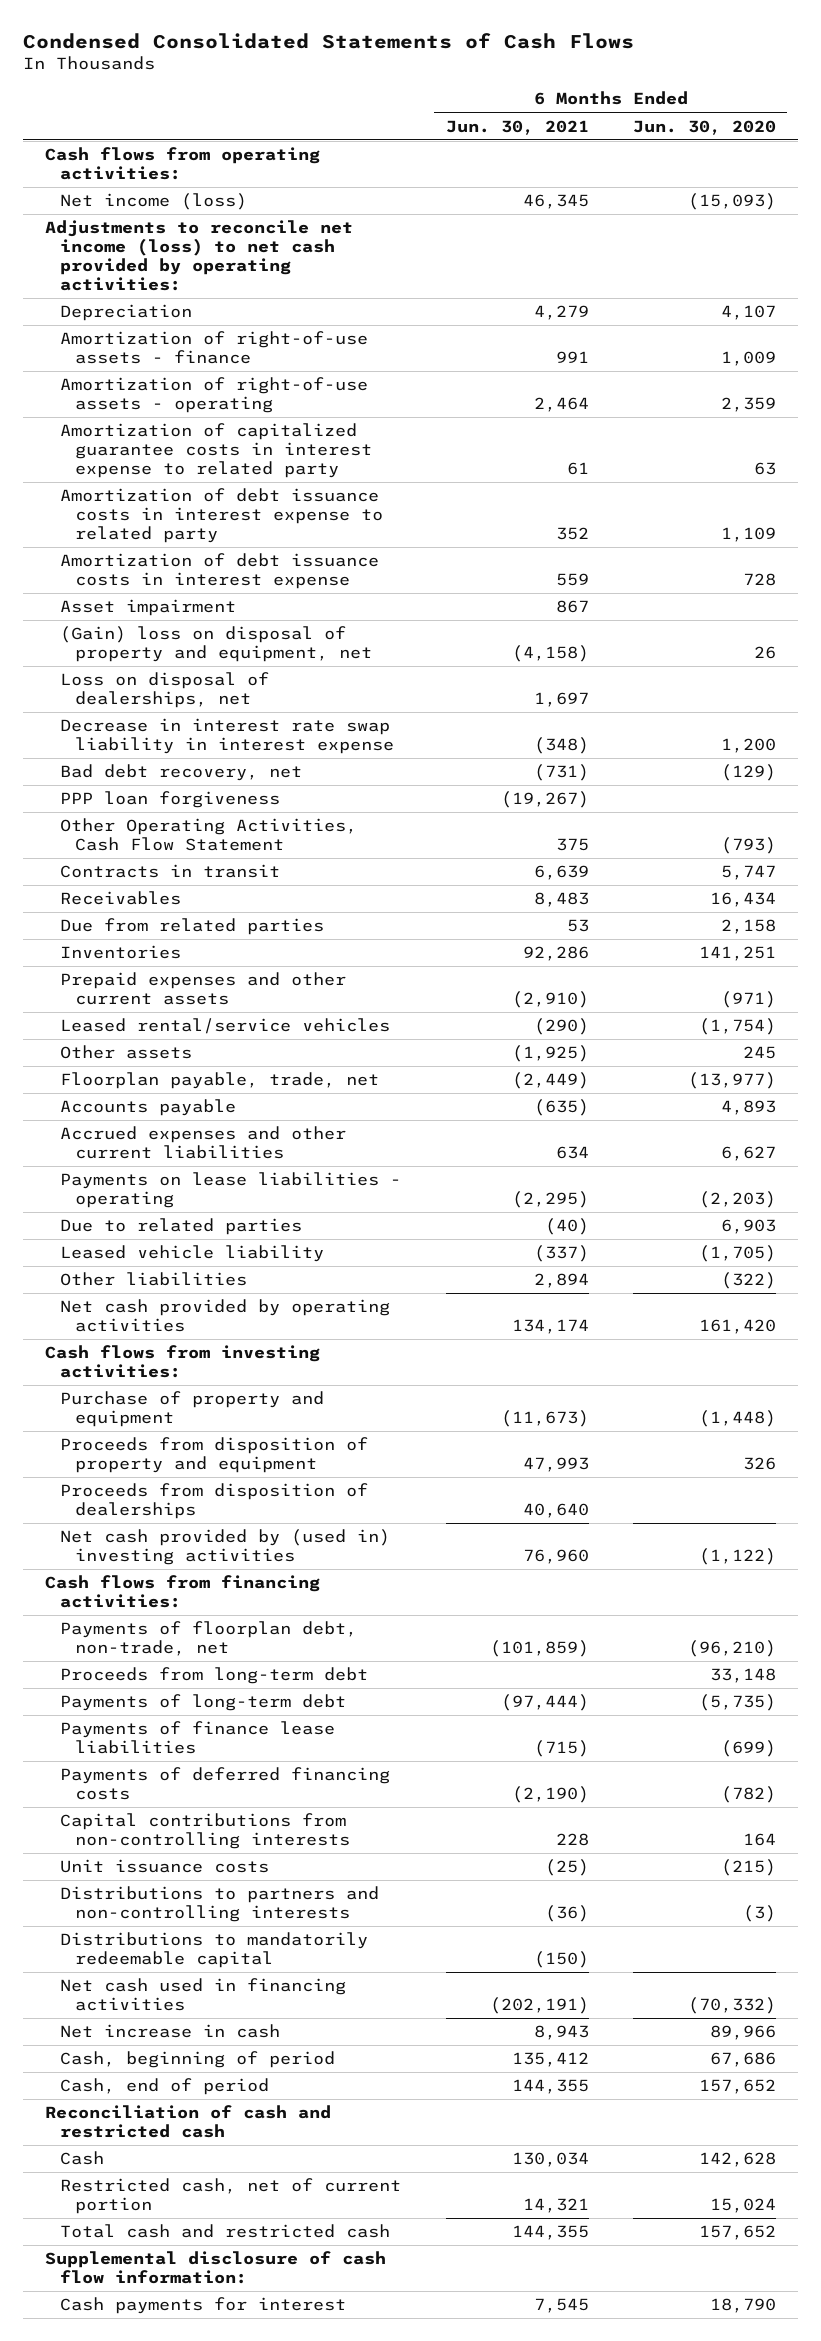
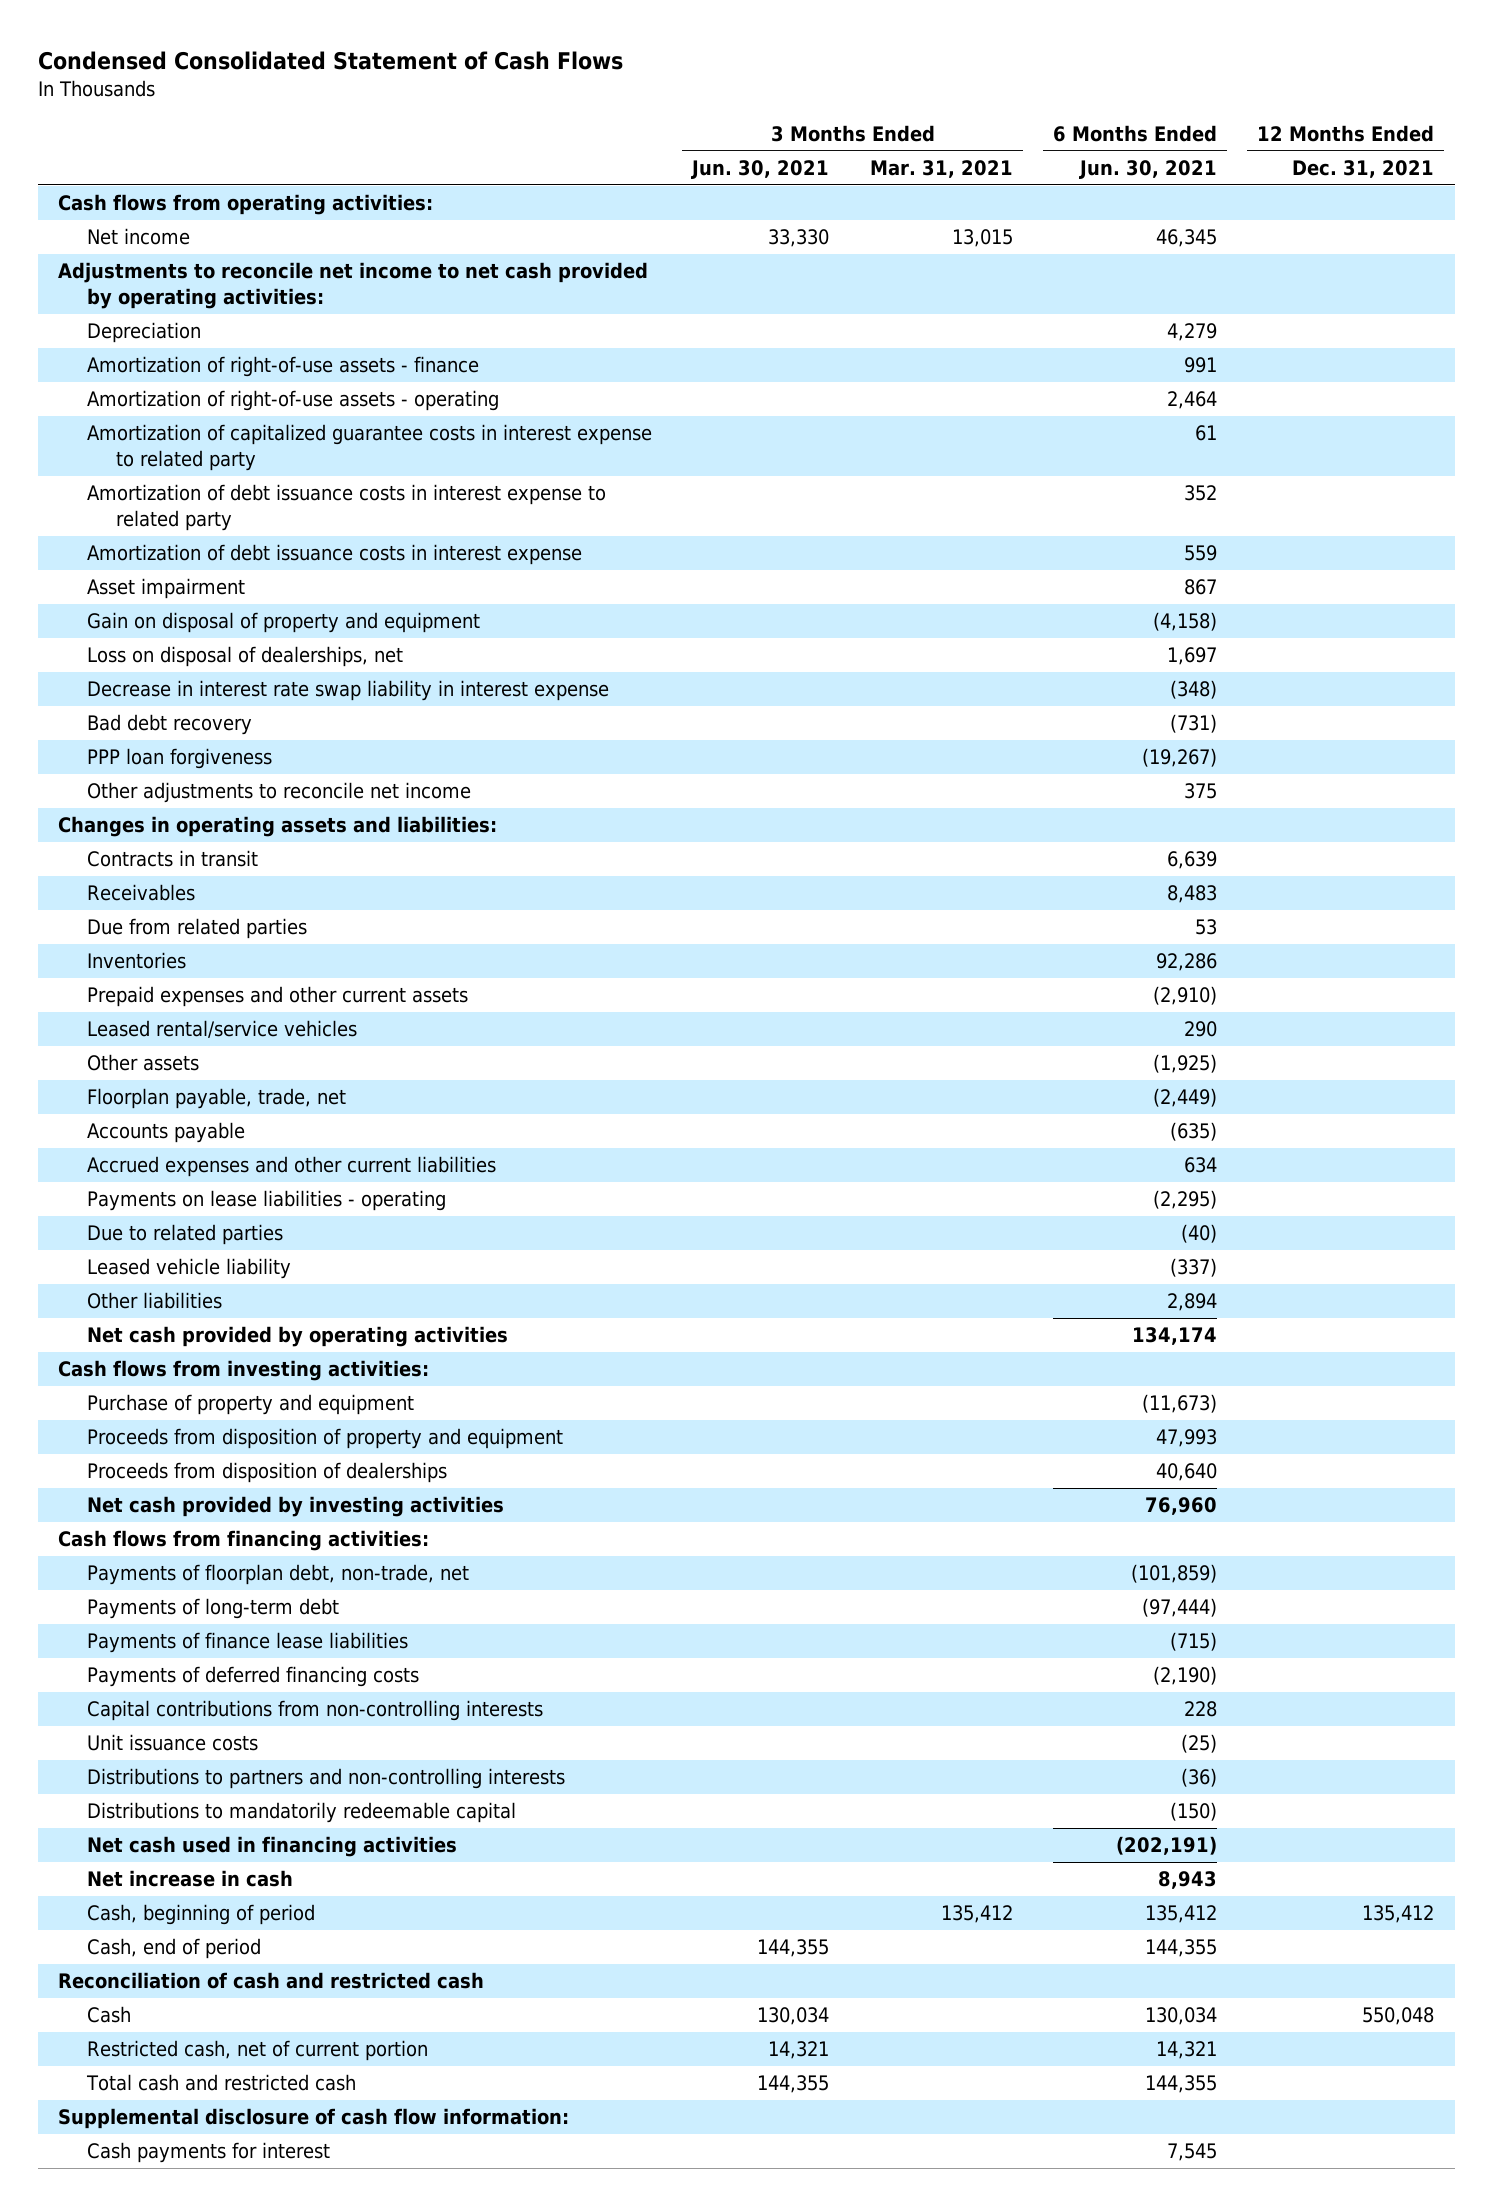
- Condensed Consolidated Statements of Cash Flows
+ Condensed Consolidated Statement of Cash Flows
- | 6 Months Ended Jun. 30, 2021 | 6 Months Ended Jun. 30, 2020
+ | 3 Months Ended Jun. 30, 2021 | 3 Months Ended Mar. 31, 2021 | 6 Months Ended Jun. 30, 2021 | 12 Months Ended Dec. 31, 2021
- Net income (loss) | 46,345 | (15,093)
- Adjustments to reconcile net income (loss) to net cash provided by operating activities:
+ Net income | 33,330 | 13,015 | 46,345 |
+ Adjustments to reconcile net income to net cash provided by operating activities:
- (Gain) loss on disposal of property and equipment, net | (4,158) | 26
+ Gain on disposal of property and equipment | | | (4,158) |
- Bad debt recovery, net | (731) | (129)
+ Bad debt recovery | | | (731) |
- Other Operating Activities, Cash Flow Statement | 375 | (793)
+ Other adjustments to reconcile net income | | | 375 |
+ Changes in operating assets and liabilities:
- Leased rental/service vehicles | (290) | (1,754)
+ Leased rental/service vehicles | | | 290 |
- Net cash provided by (used in) investing activities | 76,960 | (1,122)
+ Net cash provided by investing activities | | | 76,960 |
- Proceeds from long-term debt | | 33,148

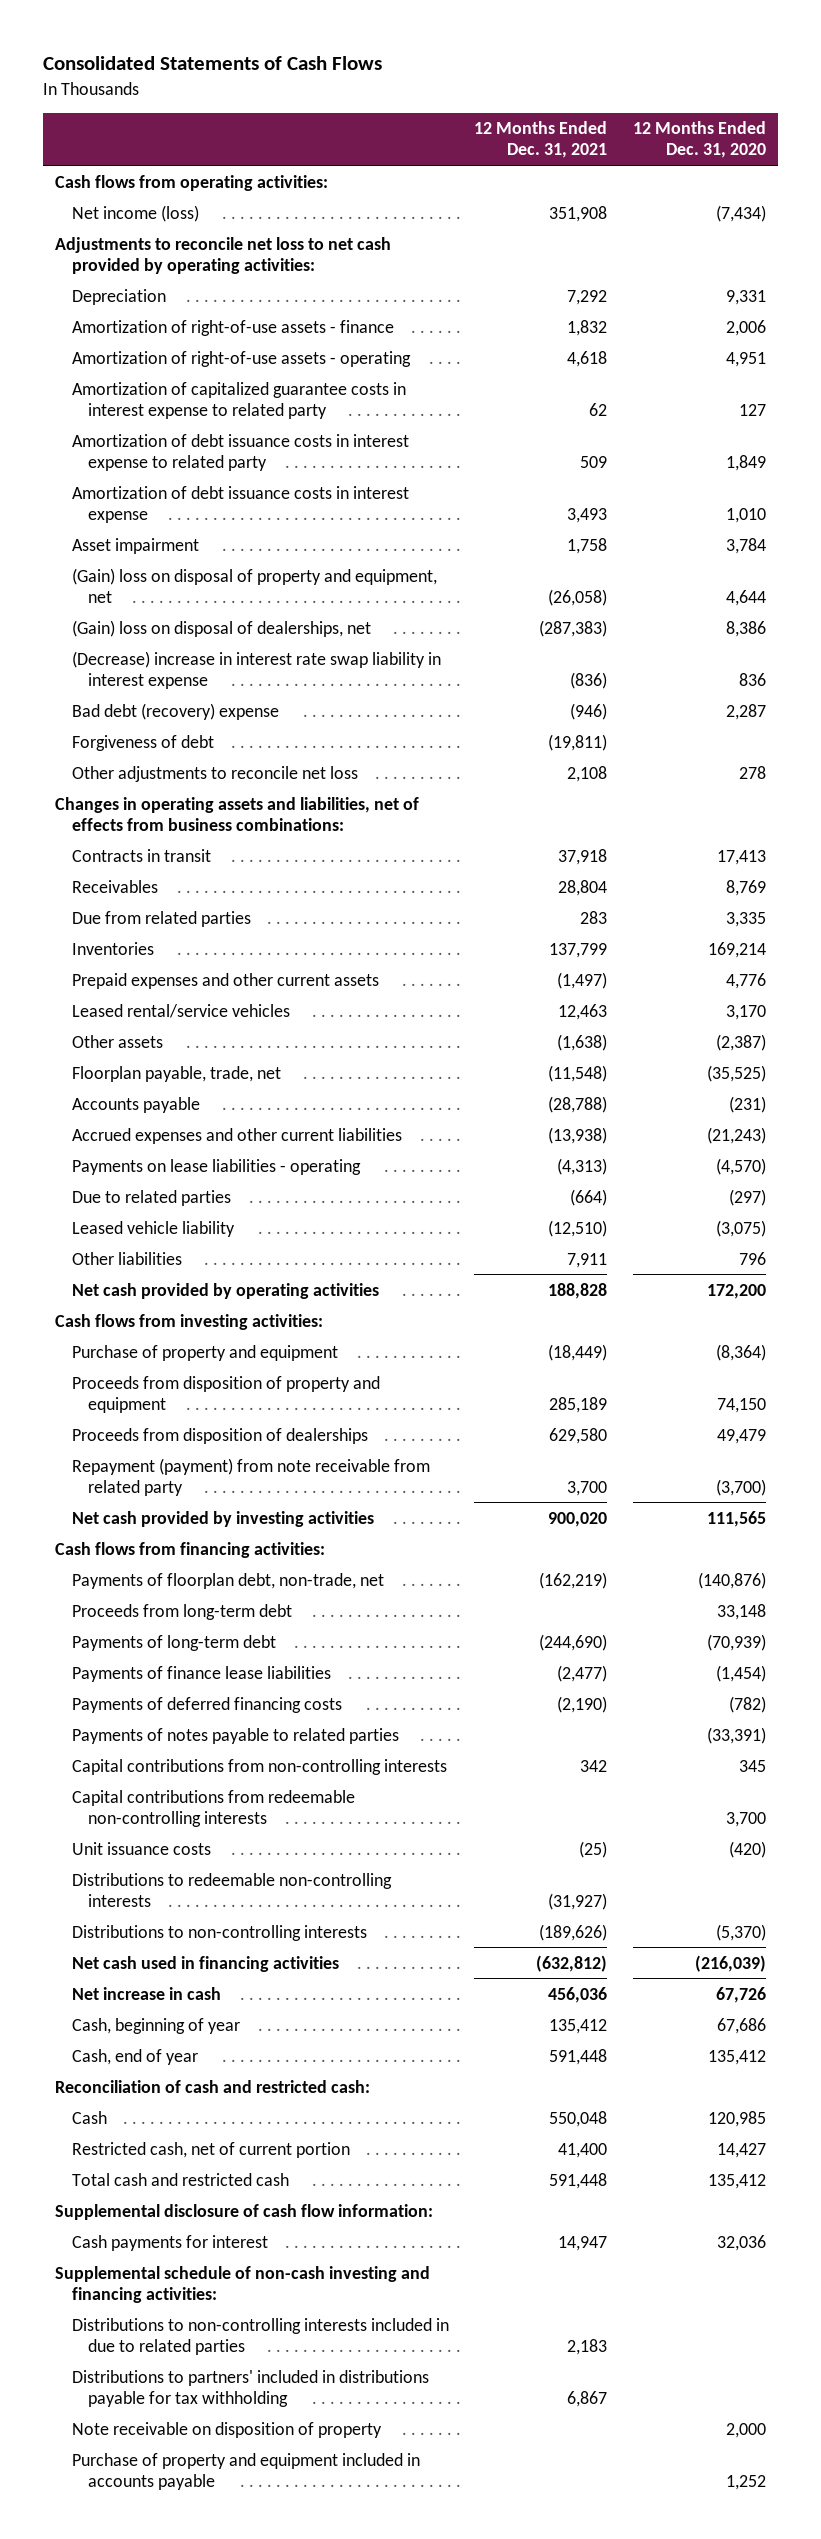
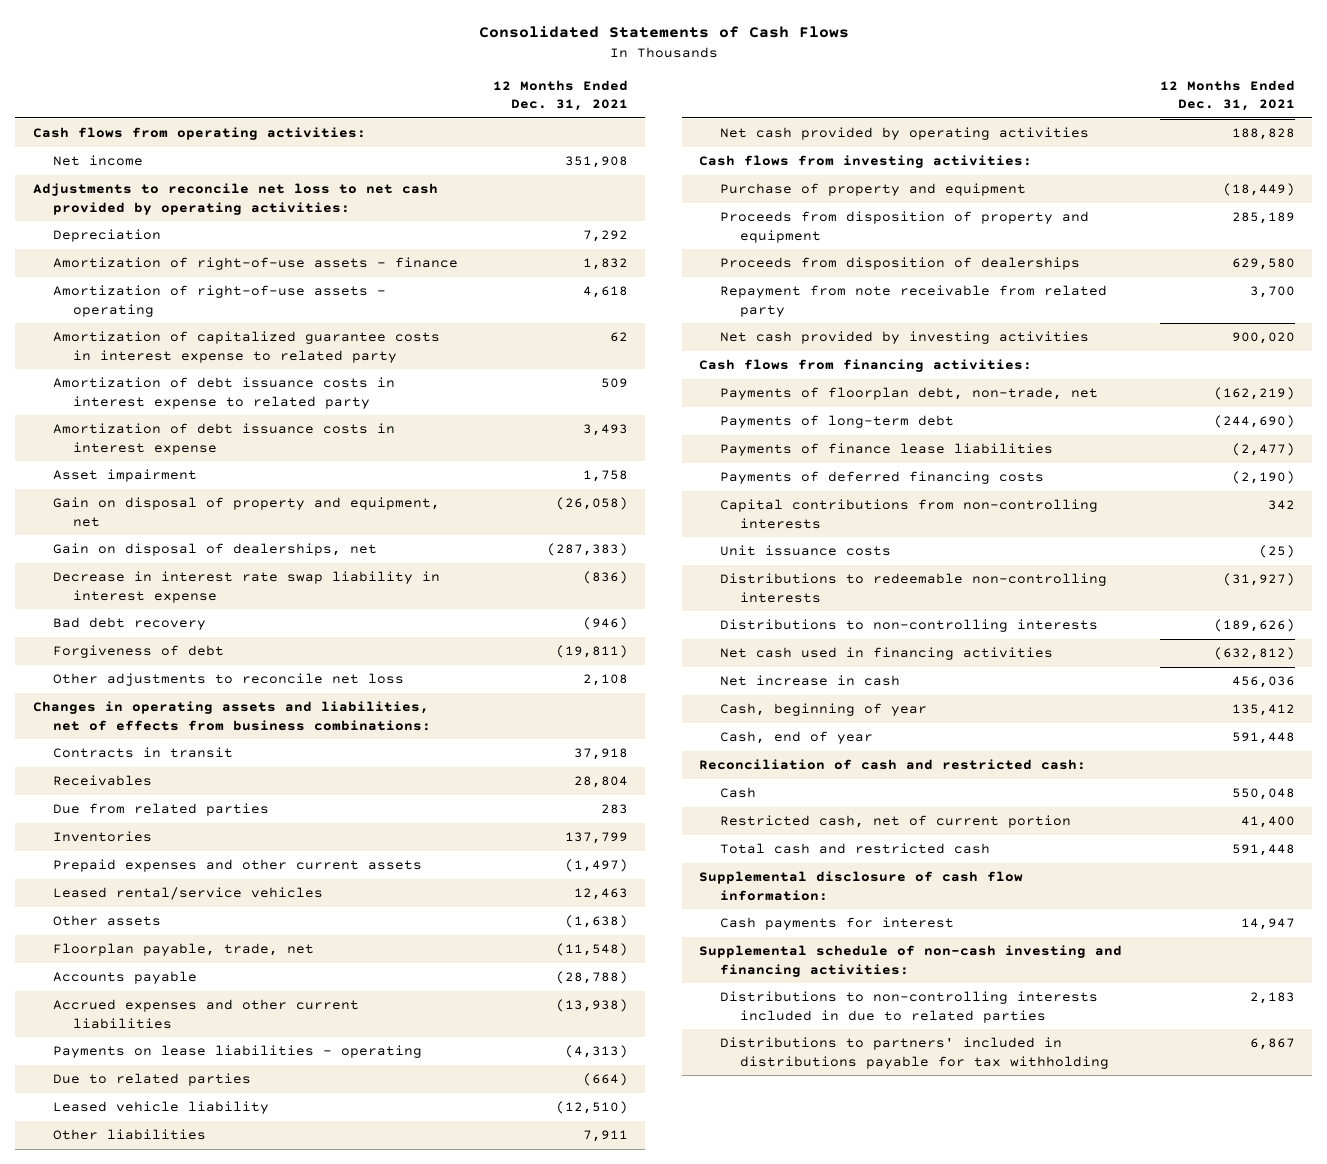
- | 12 Months Ended Dec. 31, 2021 | 12 Months Ended Dec. 31, 2020
+ | 12 Months Ended Dec. 31, 2021
- Net income (loss) | 351,908 | (7,434)
+ Net income | 351,908
- (Gain) loss on disposal of property and equipment, net | (26,058) | 4,644
- (Gain) loss on disposal of dealerships, net | (287,383) | 8,386
- (Decrease) increase in interest rate swap liability in interest expense | (836) | 836
- Bad debt (recovery) expense | (946) | 2,287
+ Gain on disposal of property and equipment, net | (26,058)
+ Gain on disposal of dealerships, net | (287,383)
+ Decrease in interest rate swap liability in interest expense | (836)
+ Bad debt recovery | (946)
- Repayment (payment) from note receivable from related party | 3,700 | (3,700)
+ Repayment from note receivable from related party | 3,700
- Proceeds from long-term debt | | 33,148
- Payments of notes payable to related parties | | (33,391)
- Capital contributions from redeemable non-controlling interests | | 3,700
- Note receivable on disposition of property | | 2,000
- Purchase of property and equipment included in accounts payable | | 1,252

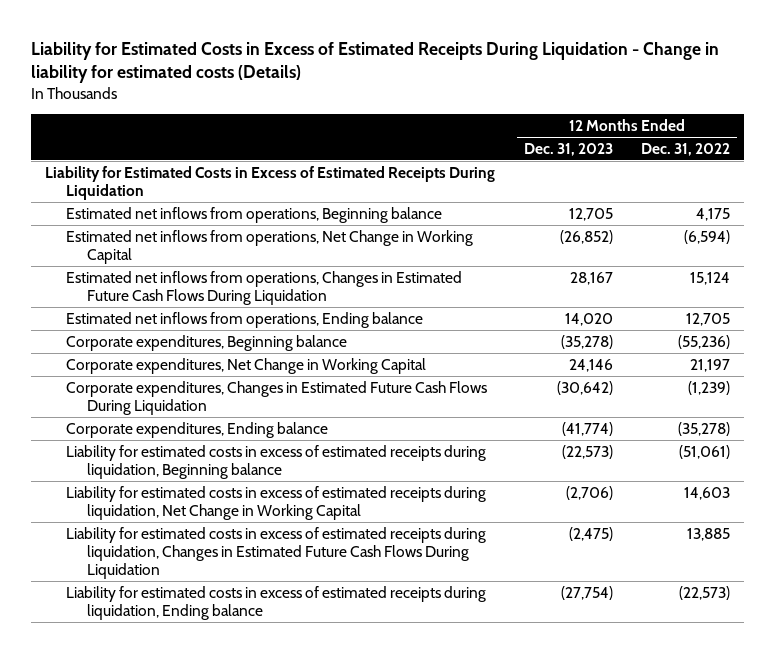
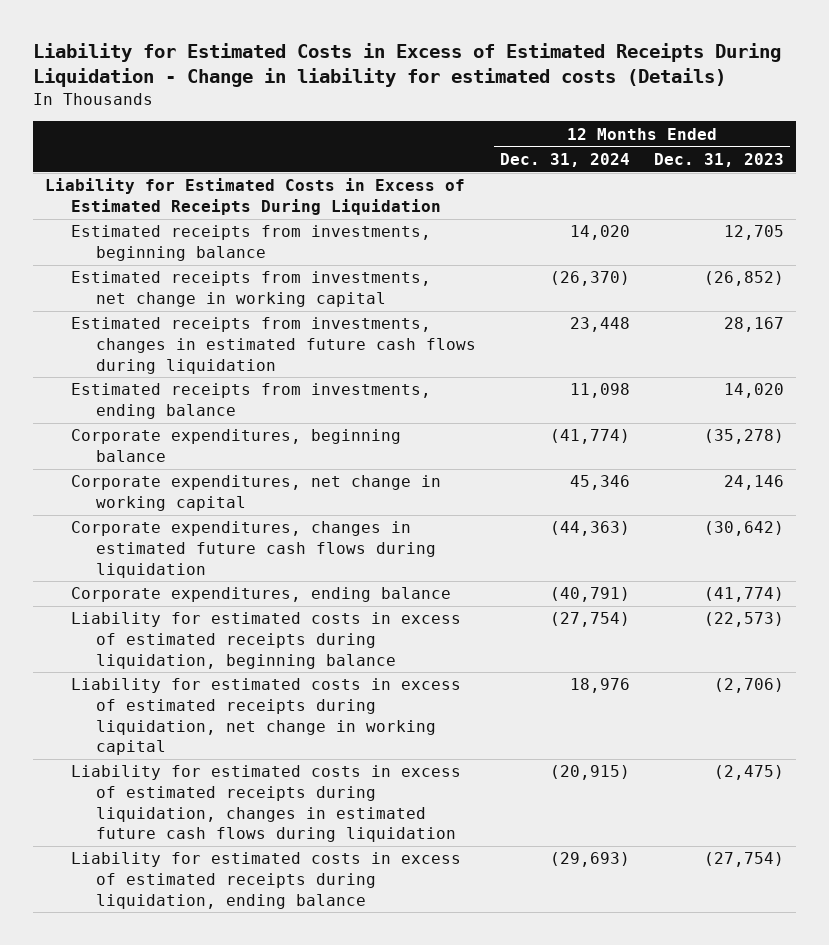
- | 12 Months Ended Dec. 31, 2023 | 12 Months Ended Dec. 31, 2022
+ | 12 Months Ended Dec. 31, 2024 | 12 Months Ended Dec. 31, 2023
- Estimated net inflows from operations, Beginning balance | 12,705 | 4,175
- Estimated net inflows from operations, Net Change in Working Capital | (26,852) | (6,594)
- Estimated net inflows from operations, Changes in Estimated Future Cash Flows During Liquidation | 28,167 | 15,124
- Estimated net inflows from operations, Ending balance | 14,020 | 12,705
- Corporate expenditures, Beginning balance | (35,278) | (55,236)
- Corporate expenditures, Net Change in Working Capital | 24,146 | 21,197
- Corporate expenditures, Changes in Estimated Future Cash Flows During Liquidation | (30,642) | (1,239)
- Corporate expenditures, Ending balance | (41,774) | (35,278)
- Liability for estimated costs in excess of estimated receipts during liquidation, Beginning balance | (22,573) | (51,061)
- Liability for estimated costs in excess of estimated receipts during liquidation, Net Change in Working Capital | (2,706) | 14,603
- Liability for estimated costs in excess of estimated receipts during liquidation, Changes in Estimated Future Cash Flows During Liquidation | (2,475) | 13,885
- Liability for estimated costs in excess of estimated receipts during liquidation, Ending balance | (27,754) | (22,573)
+ Estimated receipts from investments, beginning balance | 14,020 | 12,705
+ Estimated receipts from investments, net change in working capital | (26,370) | (26,852)
+ Estimated receipts from investments, changes in estimated future cash flows during liquidation | 23,448 | 28,167
+ Estimated receipts from investments, ending balance | 11,098 | 14,020
+ Corporate expenditures, beginning balance | (41,774) | (35,278)
+ Corporate expenditures, net change in working capital | 45,346 | 24,146
+ Corporate expenditures, changes in estimated future cash flows during liquidation | (44,363) | (30,642)
+ Corporate expenditures, ending balance | (40,791) | (41,774)
+ Liability for estimated costs in excess of estimated receipts during liquidation, beginning balance | (27,754) | (22,573)
+ Liability for estimated costs in excess of estimated receipts during liquidation, net change in working capital | 18,976 | (2,706)
+ Liability for estimated costs in excess of estimated receipts during liquidation, changes in estimated future cash flows during liquidation | (20,915) | (2,475)
+ Liability for estimated costs in excess of estimated receipts during liquidation, ending balance | (29,693) | (27,754)

